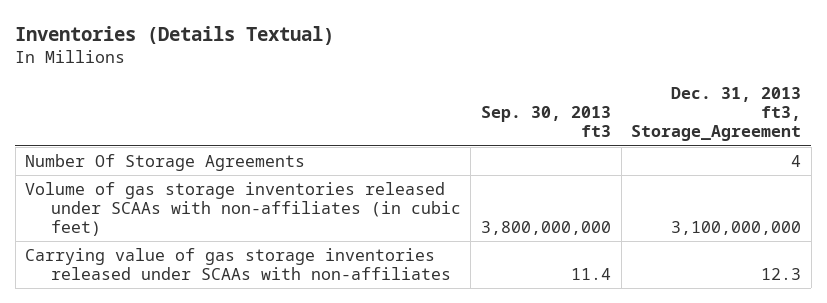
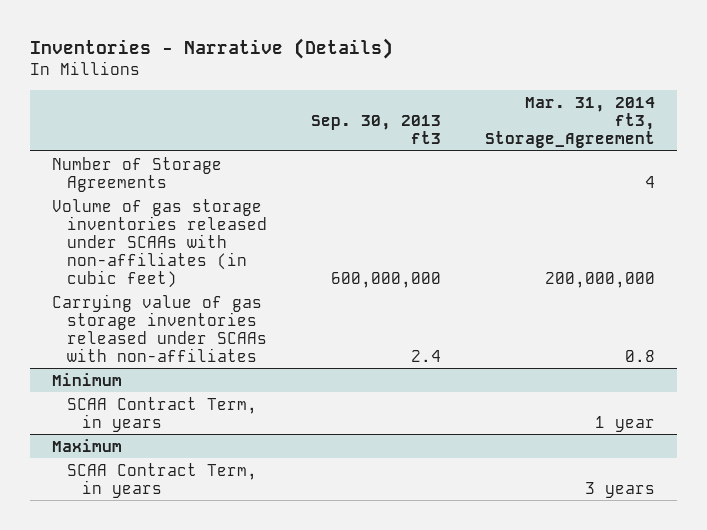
- Inventories (Details Textual)
+ Inventories - Narrative (Details)
- | Sep. 30, 2013 ft3 | Dec. 31, 2013 ft3, Storage_Agreement
+ | Sep. 30, 2013 ft3 | Mar. 31, 2014 ft3, Storage_Agreement
- Number Of Storage Agreements | | 4
- Volume of gas storage inventories released under SCAAs with non-affiliates (in cubic feet) | 3,800,000,000 | 3,100,000,000
- Carrying value of gas storage inventories released under SCAAs with non-affiliates | 11.4 | 12.3
+ Number of Storage Agreements | | 4
+ Volume of gas storage inventories released under SCAAs with non-affiliates (in cubic feet) | 600,000,000 | 200,000,000
+ Carrying value of gas storage inventories released under SCAAs with non-affiliates | 2.4 | 0.8
+ Minimum
+ SCAA Contract Term, in years | | 1 year
+ Maximum
+ SCAA Contract Term, in years | | 3 years

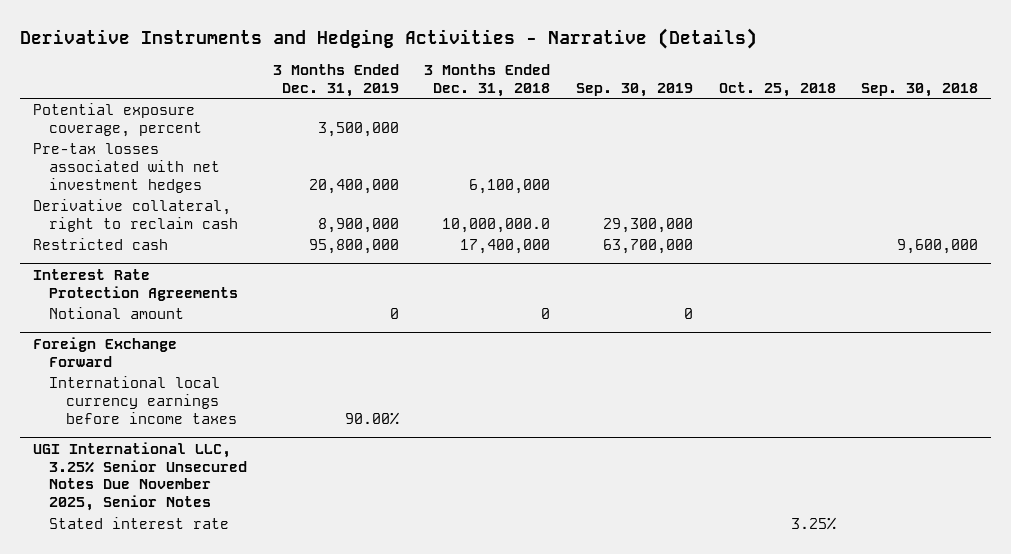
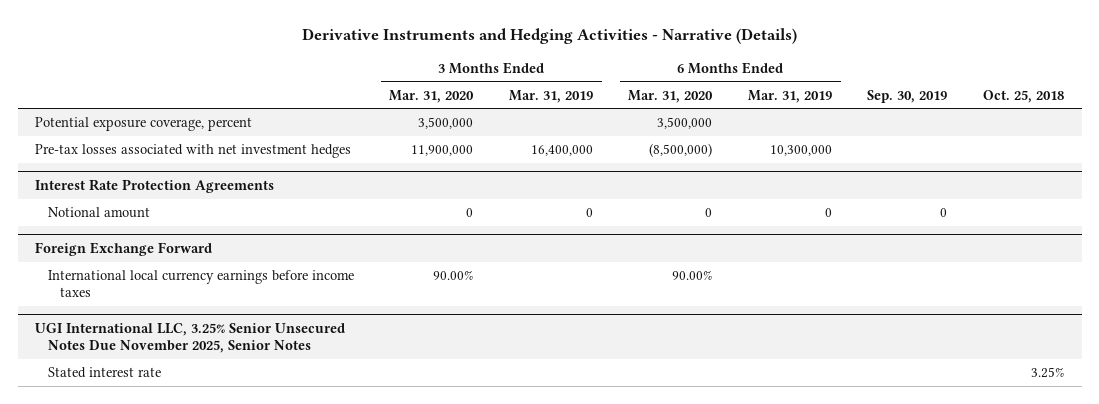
- | 3 Months Ended Dec. 31, 2019 | 3 Months Ended Dec. 31, 2018 | Sep. 30, 2019 | Oct. 25, 2018 | Sep. 30, 2018
+ | 3 Months Ended Mar. 31, 2020 | 3 Months Ended Mar. 31, 2019 | 6 Months Ended Mar. 31, 2020 | 6 Months Ended Mar. 31, 2019 | Sep. 30, 2019 | Oct. 25, 2018
- Derivative collateral, right to reclaim cash | 8,900,000 | 10,000,000.0 | 29,300,000 | |
- Restricted cash | 95,800,000 | 17,400,000 | 63,700,000 | | 9,600,000

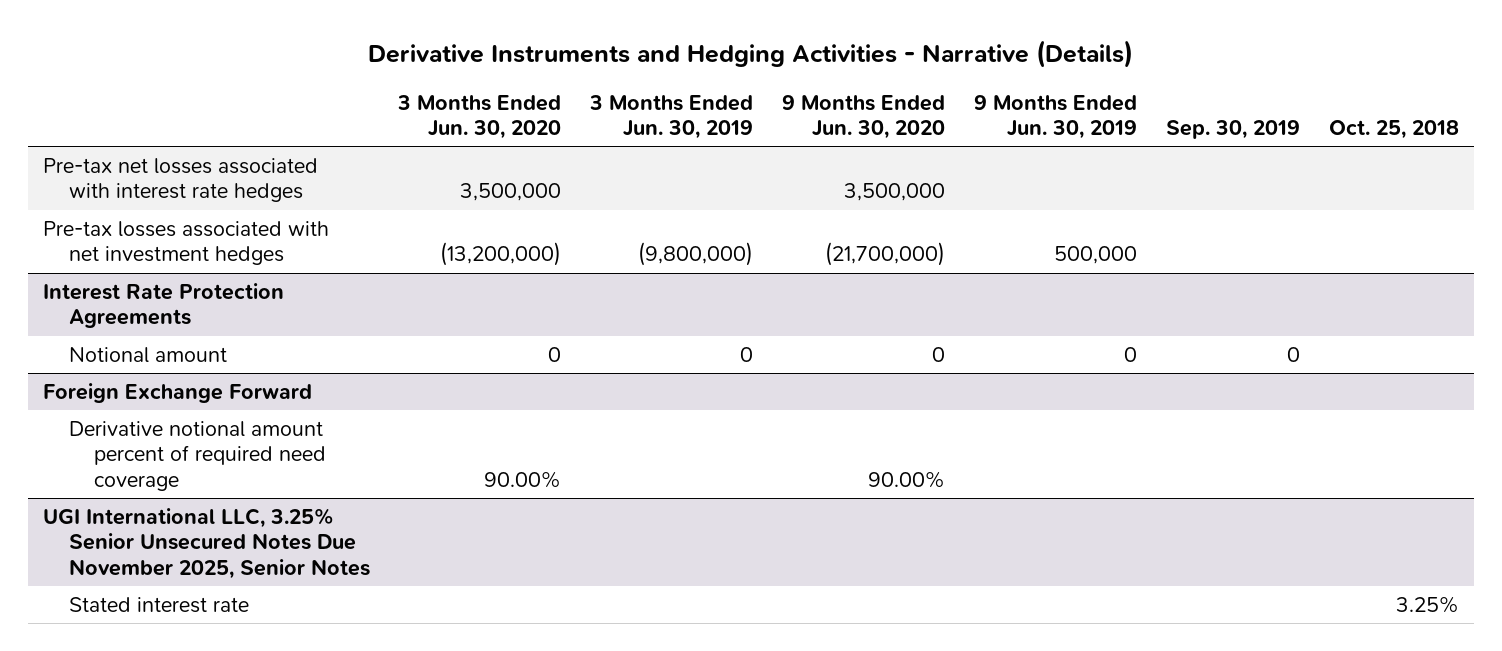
- | 3 Months Ended Mar. 31, 2020 | 3 Months Ended Mar. 31, 2019 | 6 Months Ended Mar. 31, 2020 | 6 Months Ended Mar. 31, 2019 | Sep. 30, 2019 | Oct. 25, 2018
+ | 3 Months Ended Jun. 30, 2020 | 3 Months Ended Jun. 30, 2019 | 9 Months Ended Jun. 30, 2020 | 9 Months Ended Jun. 30, 2019 | Sep. 30, 2019 | Oct. 25, 2018
- Potential exposure coverage, percent | 3,500,000 | | 3,500,000 | | |
+ Pre-tax net losses associated with interest rate hedges | 3,500,000 | | 3,500,000 | | |
@ Foreign Exchange Forward
- International local currency earnings before income taxes | 90.00% | | 90.00% | | |
+ Derivative notional amount percent of required need coverage | 90.00% | | 90.00% | | |

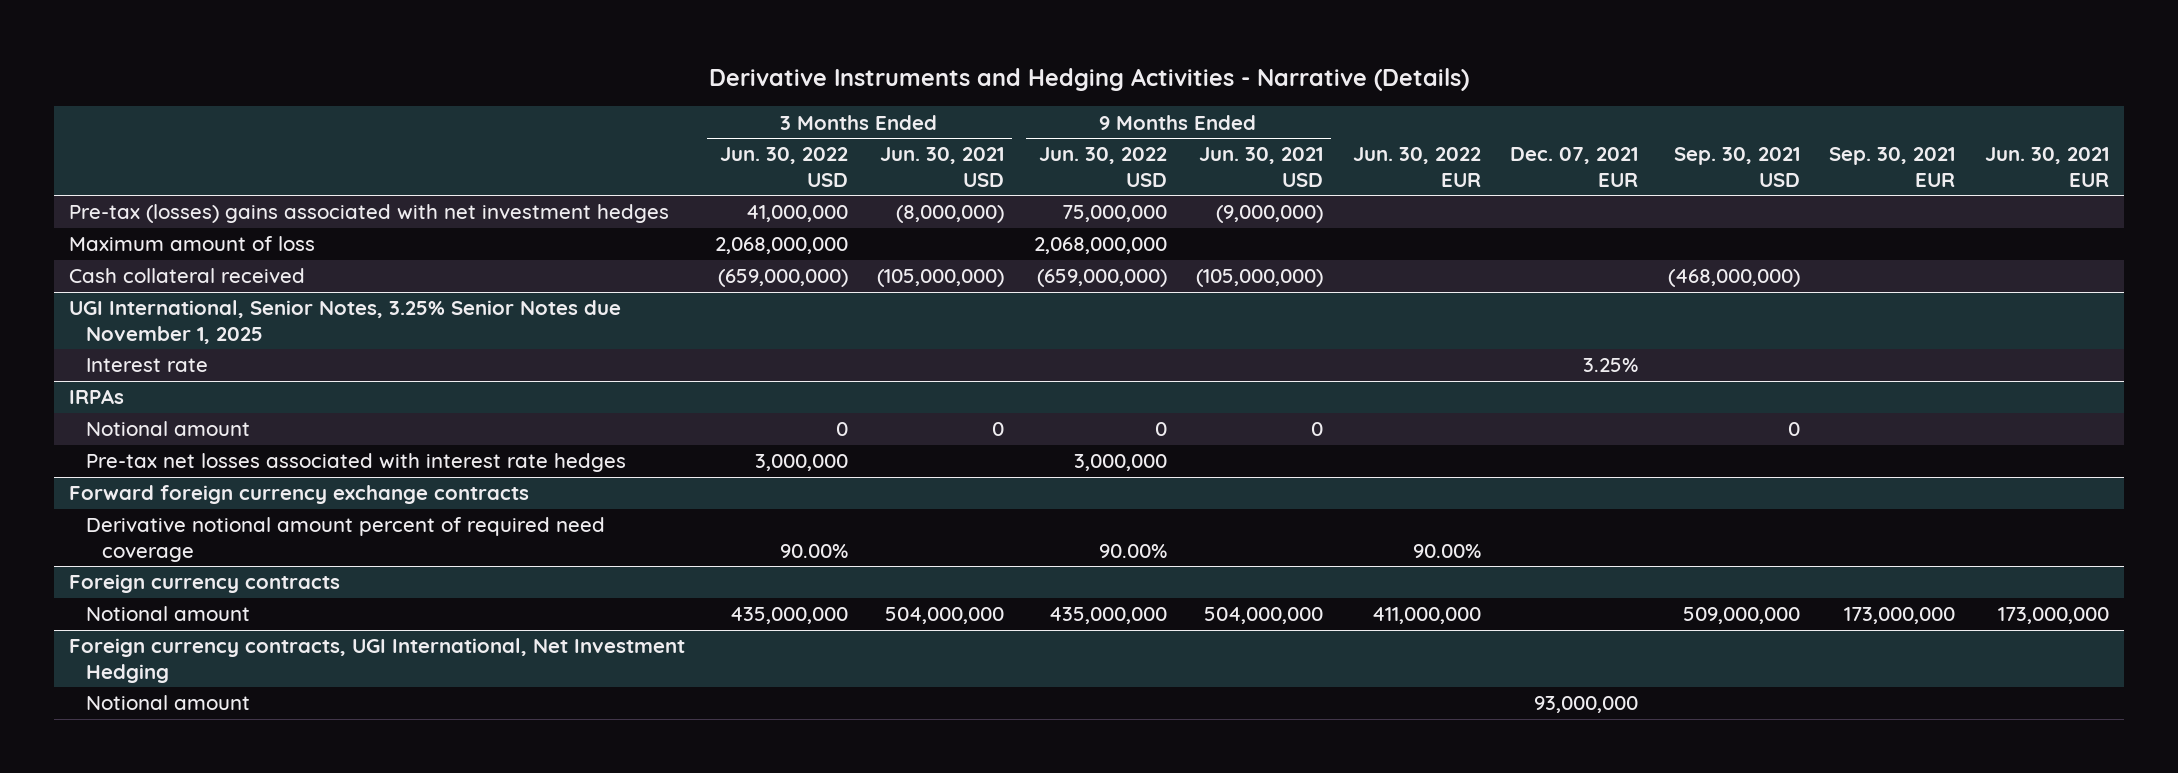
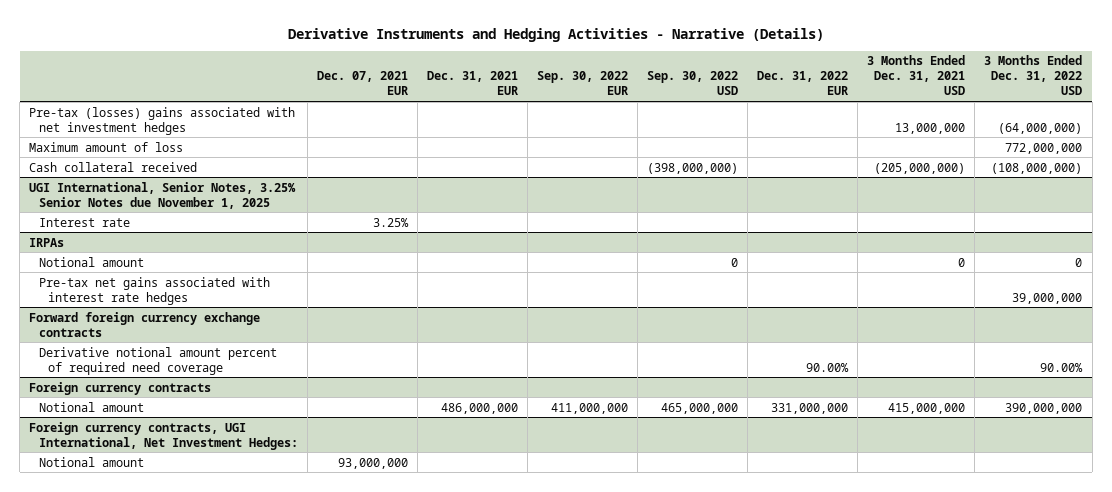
- | 3 Months Ended Jun. 30, 2022 USD | 3 Months Ended Jun. 30, 2021 USD | 9 Months Ended Jun. 30, 2022 USD | 9 Months Ended Jun. 30, 2021 USD | Jun. 30, 2022 EUR | Dec. 07, 2021 EUR | Sep. 30, 2021 USD | Sep. 30, 2021 EUR | Jun. 30, 2021 EUR
+ | Dec. 07, 2021 EUR | Dec. 31, 2021 EUR | Sep. 30, 2022 EUR | Sep. 30, 2022 USD | Dec. 31, 2022 EUR | 3 Months Ended Dec. 31, 2021 USD | 3 Months Ended Dec. 31, 2022 USD
@ IRPAs
- Pre-tax net losses associated with interest rate hedges | 3,000,000 | | 3,000,000 | | | | | |
+ Pre-tax net gains associated with interest rate hedges | | | | | | | 39,000,000
- Foreign currency contracts, UGI International, Net Investment Hedging
+ Foreign currency contracts, UGI International, Net Investment Hedges:

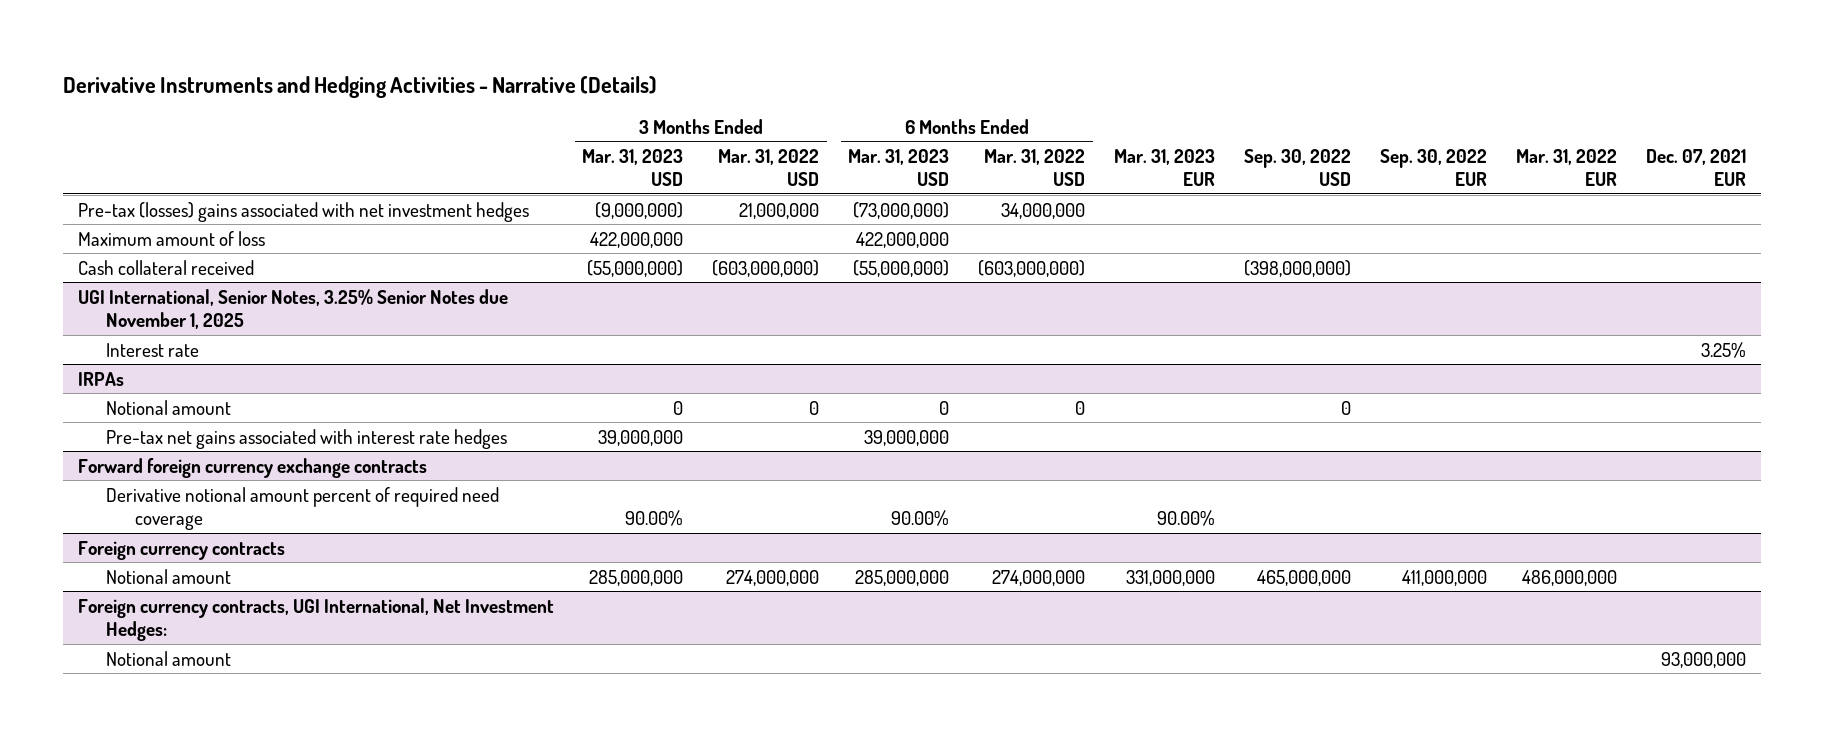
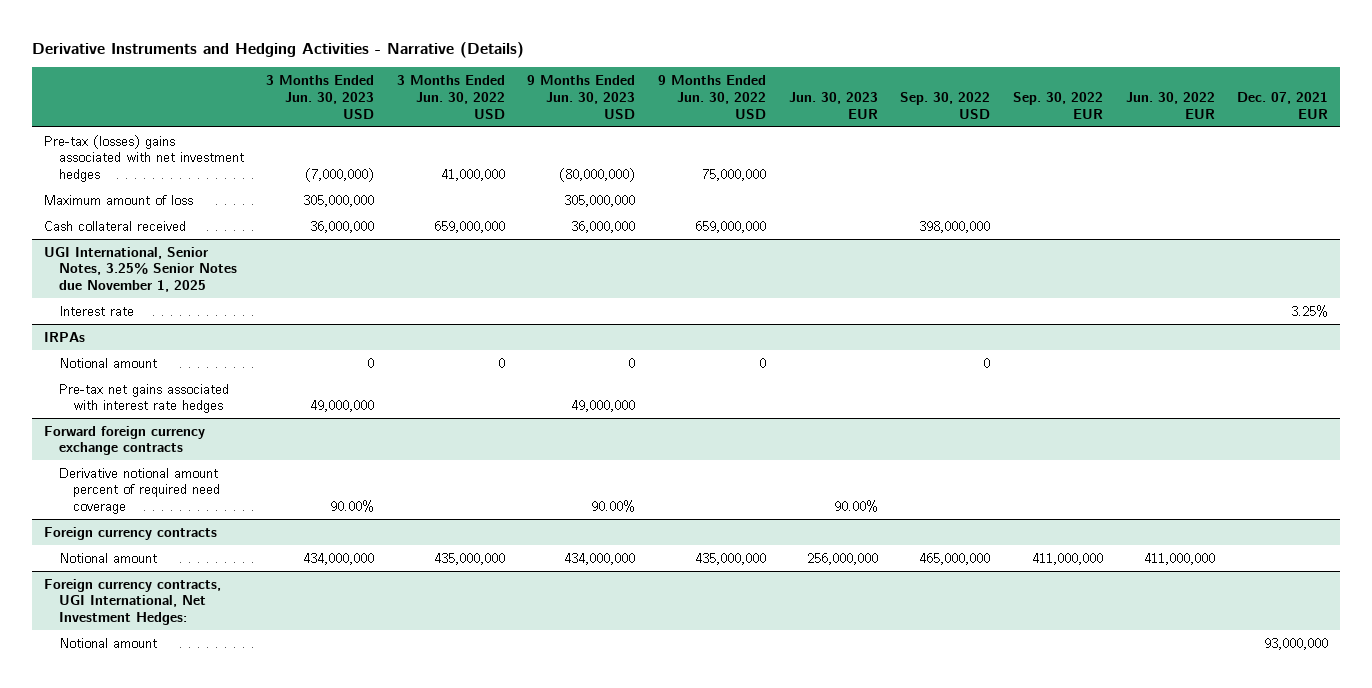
- | 3 Months Ended Mar. 31, 2023 USD | 3 Months Ended Mar. 31, 2022 USD | 6 Months Ended Mar. 31, 2023 USD | 6 Months Ended Mar. 31, 2022 USD | Mar. 31, 2023 EUR | Sep. 30, 2022 USD | Sep. 30, 2022 EUR | Mar. 31, 2022 EUR | Dec. 07, 2021 EUR
+ | 3 Months Ended Jun. 30, 2023 USD | 3 Months Ended Jun. 30, 2022 USD | 9 Months Ended Jun. 30, 2023 USD | 9 Months Ended Jun. 30, 2022 USD | Jun. 30, 2023 EUR | Sep. 30, 2022 USD | Sep. 30, 2022 EUR | Jun. 30, 2022 EUR | Dec. 07, 2021 EUR
- Cash collateral received | (55,000,000) | (603,000,000) | (55,000,000) | (603,000,000) | | (398,000,000) | | |
+ Cash collateral received | 36,000,000 | 659,000,000 | 36,000,000 | 659,000,000 | | 398,000,000 | | |

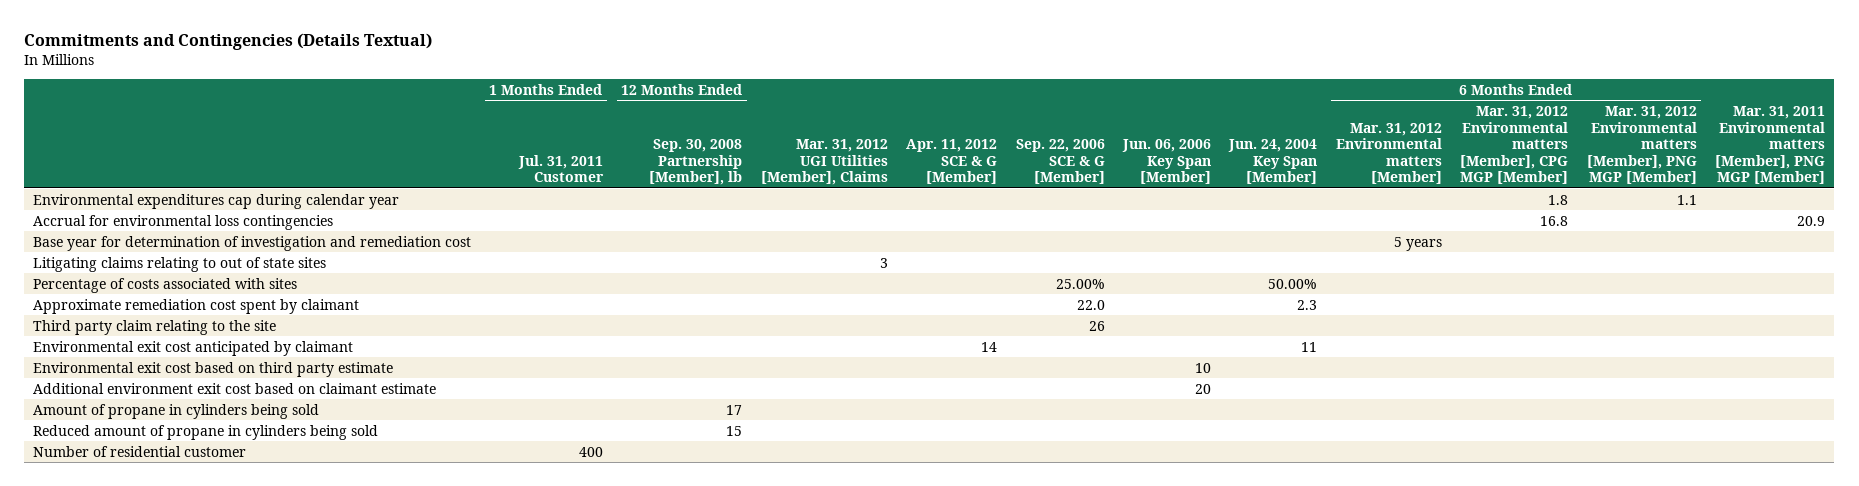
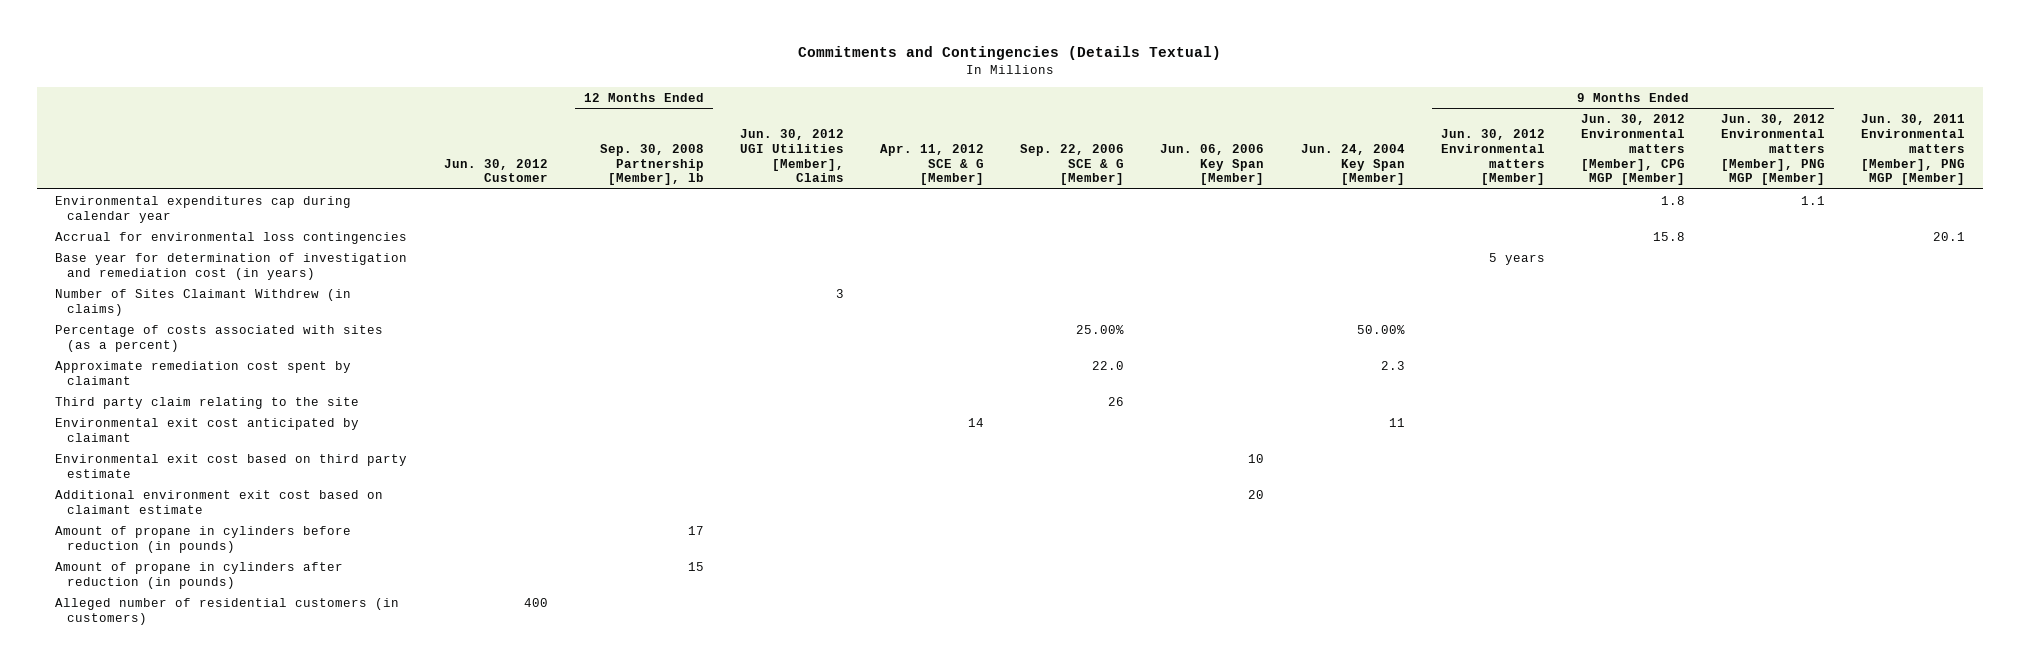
- | 1 Months Ended Jul. 31, 2011 Customer | 12 Months Ended Sep. 30, 2008 Partnership [Member], lb | Mar. 31, 2012 UGI Utilities [Member], Claims | Apr. 11, 2012 SCE & G [Member] | Sep. 22, 2006 SCE & G [Member] | Jun. 06, 2006 Key Span [Member] | Jun. 24, 2004 Key Span [Member] | 6 Months Ended Mar. 31, 2012 Environmental matters [Member] | 6 Months Ended Mar. 31, 2012 Environmental matters [Member], CPG MGP [Member] | 6 Months Ended Mar. 31, 2012 Environmental matters [Member], PNG MGP [Member] | Mar. 31, 2011 Environmental matters [Member], PNG MGP [Member]
+ | Jun. 30, 2012 Customer | 12 Months Ended Sep. 30, 2008 Partnership [Member], lb | Jun. 30, 2012 UGI Utilities [Member], Claims | Apr. 11, 2012 SCE & G [Member] | Sep. 22, 2006 SCE & G [Member] | Jun. 06, 2006 Key Span [Member] | Jun. 24, 2004 Key Span [Member] | 9 Months Ended Jun. 30, 2012 Environmental matters [Member] | 9 Months Ended Jun. 30, 2012 Environmental matters [Member], CPG MGP [Member] | 9 Months Ended Jun. 30, 2012 Environmental matters [Member], PNG MGP [Member] | Jun. 30, 2011 Environmental matters [Member], PNG MGP [Member]
- Base year for determination of investigation and remediation cost | | | | | | | | 5 years | | |
- Litigating claims relating to out of state sites | | | 3 | | | | | | | |
- Percentage of costs associated with sites | | | | | 25.00% | | 50.00% | | | |
+ Base year for determination of investigation and remediation cost (in years) | | | | | | | | 5 years | | |
+ Number of Sites Claimant Withdrew (in claims) | | | 3 | | | | | | | |
+ Percentage of costs associated with sites (as a percent) | | | | | 25.00% | | 50.00% | | | |
- Amount of propane in cylinders being sold | | 17 | | | | | | | | |
- Reduced amount of propane in cylinders being sold | | 15 | | | | | | | | |
- Number of residential customer | 400 | | | | | | | | | |
+ Amount of propane in cylinders before reduction (in pounds) | | 17 | | | | | | | | |
+ Amount of propane in cylinders after reduction (in pounds) | | 15 | | | | | | | | |
+ Alleged number of residential customers (in customers) | 400 | | | | | | | | | |

